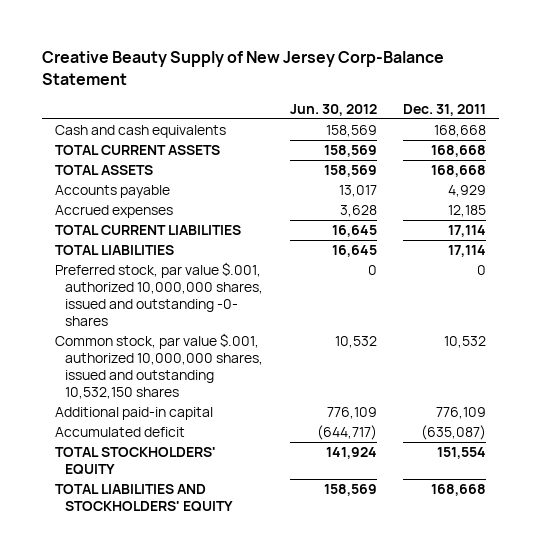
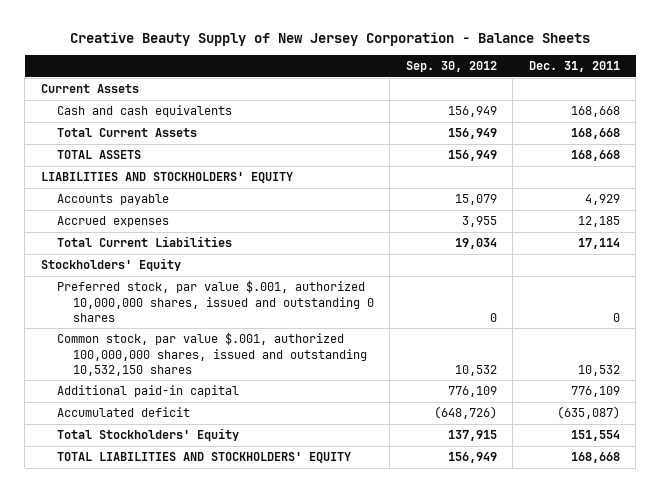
- Creative Beauty Supply of New Jersey Corp-Balance Statement
+ Creative Beauty Supply of New Jersey Corporation - Balance Sheets
- | Jun. 30, 2012 | Dec. 31, 2011
+ | Sep. 30, 2012 | Dec. 31, 2011
+ Current Assets
- TOTAL CURRENT ASSETS | 158,569 | 168,668
+ Total Current Assets | 156,949 | 168,668
+ LIABILITIES AND STOCKHOLDERS' EQUITY
- TOTAL CURRENT LIABILITIES | 16,645 | 17,114
- TOTAL LIABILITIES | 16,645 | 17,114
- Preferred stock, par value $.001, authorized 10,000,000 shares, issued and outstanding -0- shares | 0 | 0
- Common stock, par value $.001, authorized 10,000,000 shares, issued and outstanding 10,532,150 shares | 10,532 | 10,532
+ Total Current Liabilities | 19,034 | 17,114
+ Stockholders' Equity
+ Preferred stock, par value $.001, authorized 10,000,000 shares, issued and outstanding 0 shares | 0 | 0
+ Common stock, par value $.001, authorized 100,000,000 shares, issued and outstanding 10,532,150 shares | 10,532 | 10,532
- TOTAL STOCKHOLDERS' EQUITY | 141,924 | 151,554
+ Total Stockholders' Equity | 137,915 | 151,554

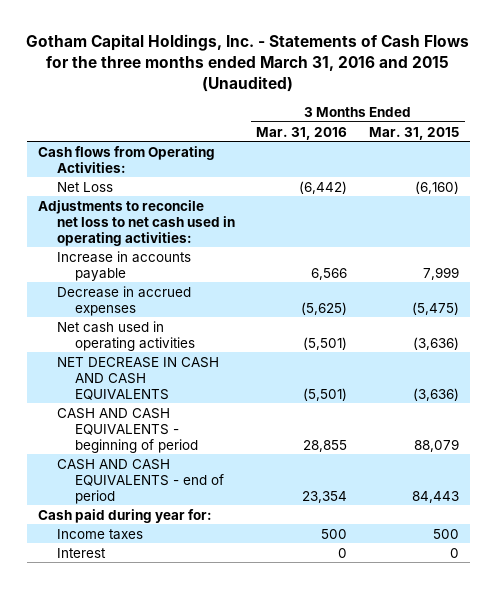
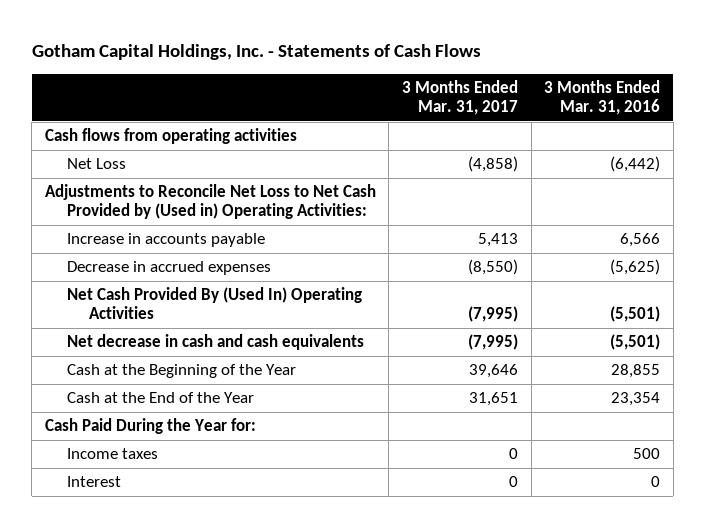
- Gotham Capital Holdings, Inc. - Statements of Cash Flows for the three months ended March 31, 2016 and 2015 (Unaudited)
+ Gotham Capital Holdings, Inc. - Statements of Cash Flows
- | 3 Months Ended Mar. 31, 2016 | 3 Months Ended Mar. 31, 2015
+ | 3 Months Ended Mar. 31, 2017 | 3 Months Ended Mar. 31, 2016
- Cash flows from Operating Activities:
+ Cash flows from operating activities
- Adjustments to reconcile net loss to net cash used in operating activities:
+ Adjustments to Reconcile Net Loss to Net Cash Provided by (Used in) Operating Activities:
- Net cash used in operating activities | (5,501) | (3,636)
- NET DECREASE IN CASH AND CASH EQUIVALENTS | (5,501) | (3,636)
- CASH AND CASH EQUIVALENTS - beginning of period | 28,855 | 88,079
- CASH AND CASH EQUIVALENTS - end of period | 23,354 | 84,443
- Cash paid during year for:
+ Net Cash Provided By (Used In) Operating Activities | (7,995) | (5,501)
+ Net decrease in cash and cash equivalents | (7,995) | (5,501)
+ Cash at the Beginning of the Year | 39,646 | 28,855
+ Cash at the End of the Year | 31,651 | 23,354
+ Cash Paid During the Year for:

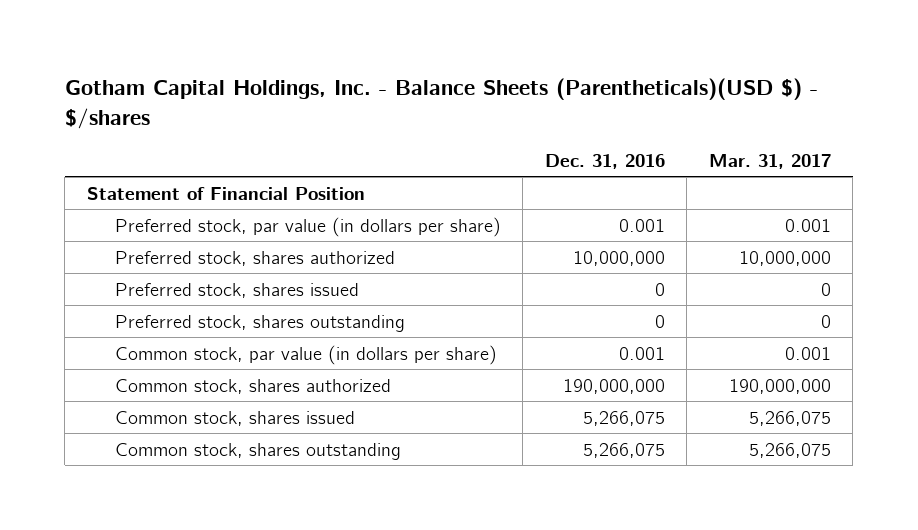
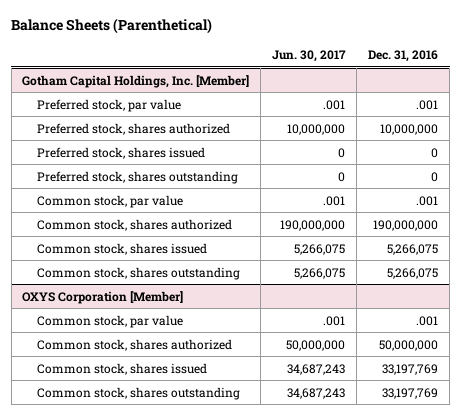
- Gotham Capital Holdings, Inc. - Balance Sheets (Parentheticals)(USD $) - $/shares
+ Balance Sheets (Parenthetical)
- | Dec. 31, 2016 | Mar. 31, 2017
+ | Jun. 30, 2017 | Dec. 31, 2016
- Statement of Financial Position
- Preferred stock, par value (in dollars per share) | 0.001 | 0.001
+ Gotham Capital Holdings, Inc. [Member]
+ Preferred stock, par value | .001 | .001
- Common stock, par value (in dollars per share) | 0.001 | 0.001
+ Common stock, par value | .001 | .001
+ OXYS Corporation [Member]
+ Common stock, par value | .001 | .001
+ Common stock, shares authorized | 50,000,000 | 50,000,000
+ Common stock, shares issued | 34,687,243 | 33,197,769
+ Common stock, shares outstanding | 34,687,243 | 33,197,769

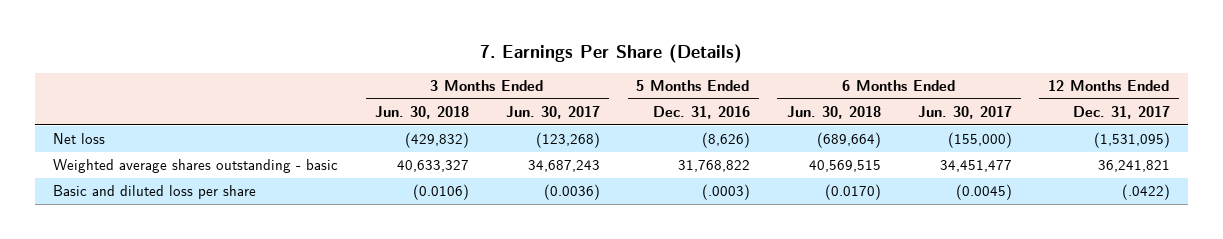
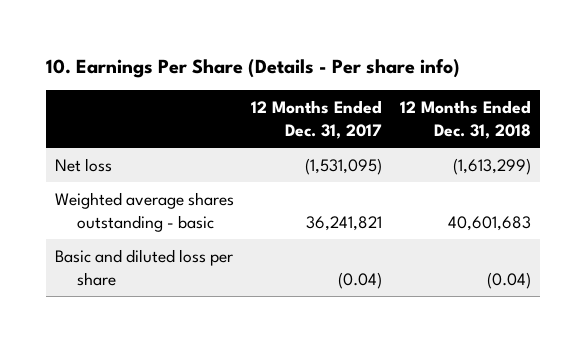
- 7. Earnings Per Share (Details)
+ 10. Earnings Per Share (Details - Per share info)
- | 3 Months Ended Jun. 30, 2018 | 3 Months Ended Jun. 30, 2017 | 5 Months Ended Dec. 31, 2016 | 6 Months Ended Jun. 30, 2018 | 6 Months Ended Jun. 30, 2017 | 12 Months Ended Dec. 31, 2017
+ | 12 Months Ended Dec. 31, 2017 | 12 Months Ended Dec. 31, 2018
- Basic and diluted loss per share | (0.0106) | (0.0036) | (.0003) | (0.0170) | (0.0045) | (.0422)
+ Basic and diluted loss per share | (0.04) | (0.04)

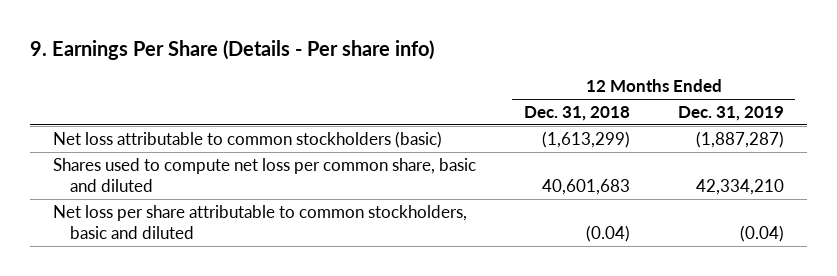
- 10. Earnings Per Share (Details - Per share info)
+ 9. Earnings Per Share (Details - Per share info)
- | 12 Months Ended Dec. 31, 2017 | 12 Months Ended Dec. 31, 2018
+ | 12 Months Ended Dec. 31, 2018 | 12 Months Ended Dec. 31, 2019
- Net loss | (1,531,095) | (1,613,299)
- Weighted average shares outstanding - basic | 36,241,821 | 40,601,683
- Basic and diluted loss per share | (0.04) | (0.04)
+ Net loss attributable to common stockholders (basic) | (1,613,299) | (1,887,287)
+ Shares used to compute net loss per common share, basic and diluted | 40,601,683 | 42,334,210
+ Net loss per share attributable to common stockholders, basic and diluted | (0.04) | (0.04)

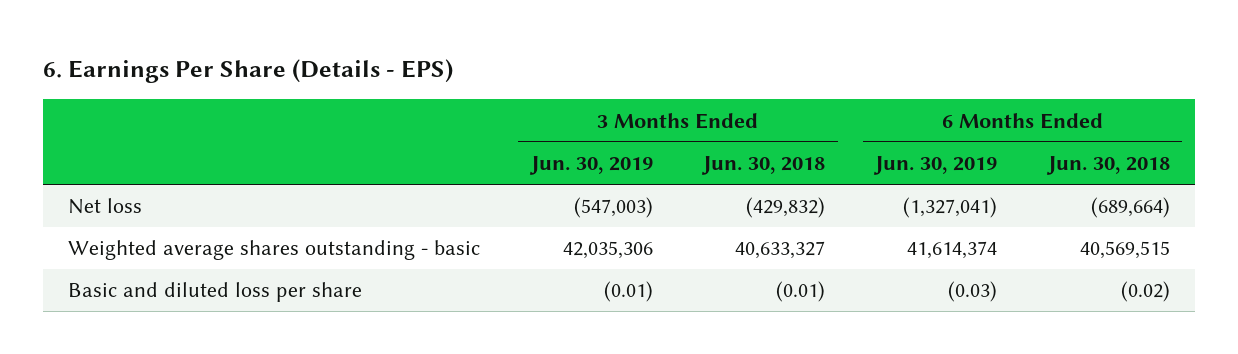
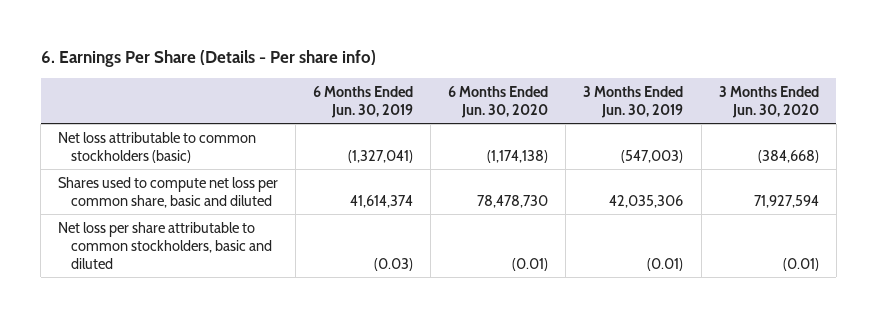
- 6. Earnings Per Share (Details - EPS)
+ 6. Earnings Per Share (Details - Per share info)
- | 3 Months Ended Jun. 30, 2019 | 3 Months Ended Jun. 30, 2018 | 6 Months Ended Jun. 30, 2019 | 6 Months Ended Jun. 30, 2018
+ | 6 Months Ended Jun. 30, 2019 | 6 Months Ended Jun. 30, 2020 | 3 Months Ended Jun. 30, 2019 | 3 Months Ended Jun. 30, 2020
- Net loss | (547,003) | (429,832) | (1,327,041) | (689,664)
- Weighted average shares outstanding - basic | 42,035,306 | 40,633,327 | 41,614,374 | 40,569,515
- Basic and diluted loss per share | (0.01) | (0.01) | (0.03) | (0.02)
+ Net loss attributable to common stockholders (basic) | (1,327,041) | (1,174,138) | (547,003) | (384,668)
+ Shares used to compute net loss per common share, basic and diluted | 41,614,374 | 78,478,730 | 42,035,306 | 71,927,594
+ Net loss per share attributable to common stockholders, basic and diluted | (0.03) | (0.01) | (0.01) | (0.01)

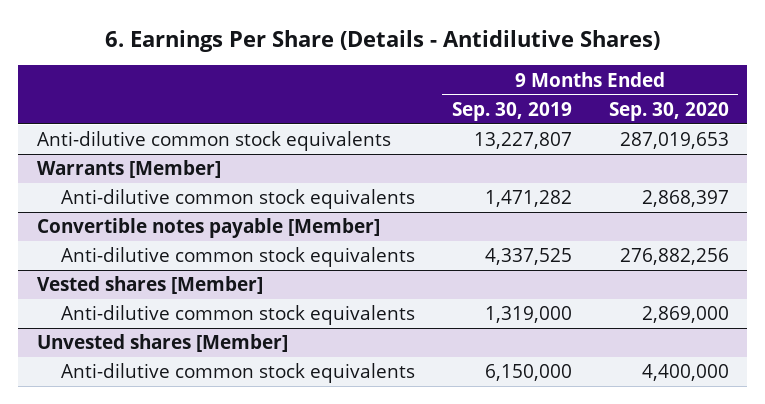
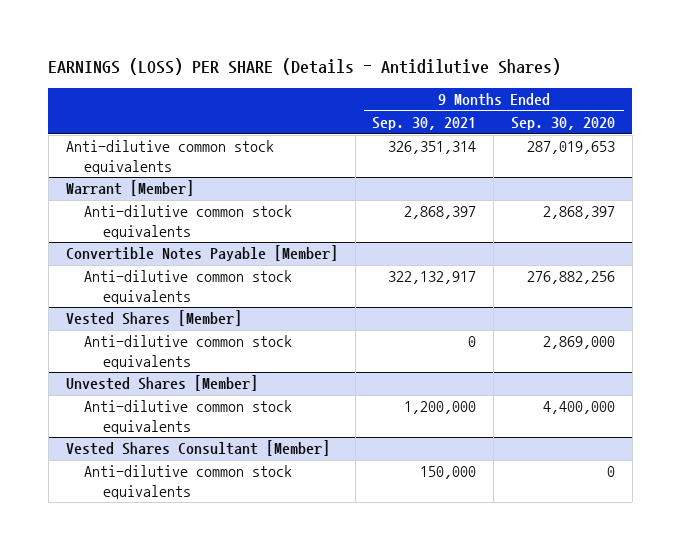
- 6. Earnings Per Share (Details - Antidilutive Shares)
+ EARNINGS (LOSS) PER SHARE (Details - Antidilutive Shares)
- | 9 Months Ended Sep. 30, 2019 | 9 Months Ended Sep. 30, 2020
+ | 9 Months Ended Sep. 30, 2021 | 9 Months Ended Sep. 30, 2020
- Warrants [Member]
+ Warrant [Member]
- Convertible notes payable [Member]
+ Convertible Notes Payable [Member]
- Vested shares [Member]
+ Vested Shares [Member]
- Unvested shares [Member]
+ Unvested Shares [Member]
+ Vested Shares Consultant [Member]
+ Anti-dilutive common stock equivalents | 150,000 | 0

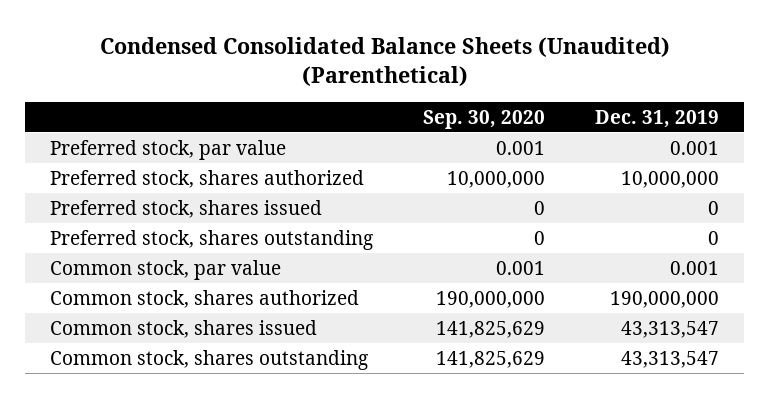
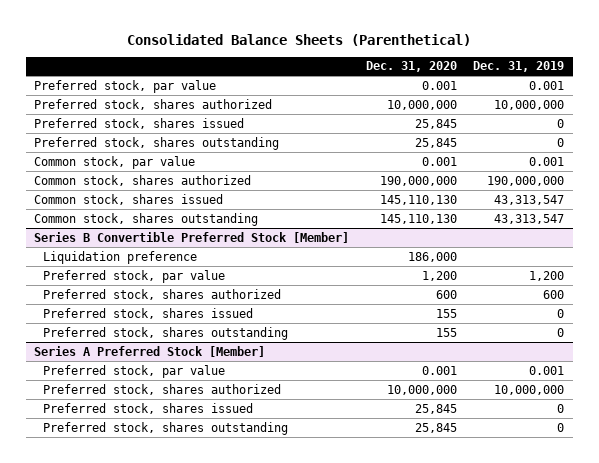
- Condensed Consolidated Balance Sheets (Unaudited) (Parenthetical)
+ Consolidated Balance Sheets (Parenthetical)
- | Sep. 30, 2020 | Dec. 31, 2019
+ | Dec. 31, 2020 | Dec. 31, 2019
+ Series B Convertible Preferred Stock [Member]
+ Liquidation preference | 186,000 |
+ Preferred stock, par value | 1,200 | 1,200
+ Preferred stock, shares authorized | 600 | 600
+ Preferred stock, shares issued | 155 | 0
+ Preferred stock, shares outstanding | 155 | 0
+ Series A Preferred Stock [Member]
+ Preferred stock, par value | 0.001 | 0.001
+ Preferred stock, shares authorized | 10,000,000 | 10,000,000
+ Preferred stock, shares issued | 25,845 | 0
+ Preferred stock, shares outstanding | 25,845 | 0

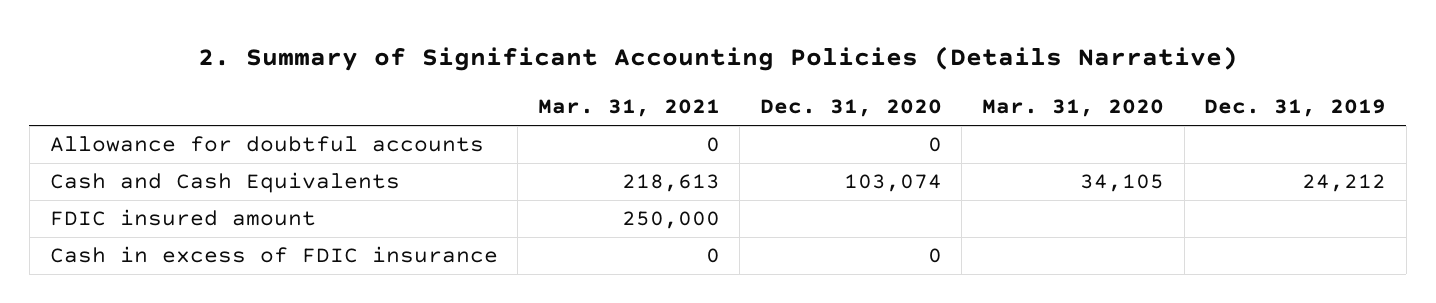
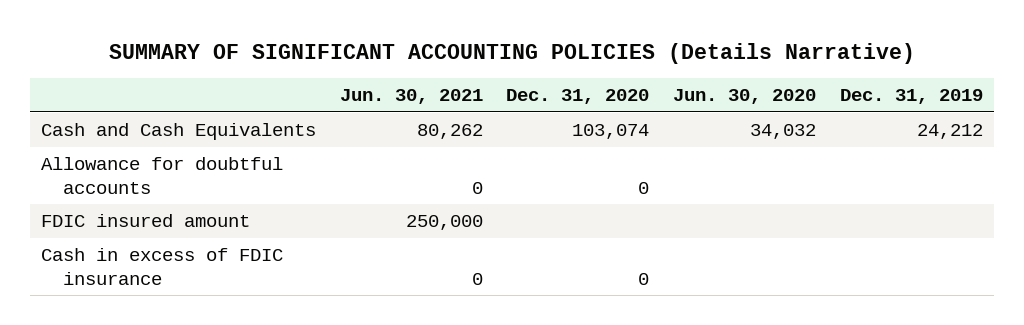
- 2. Summary of Significant Accounting Policies (Details Narrative)
+ SUMMARY OF SIGNIFICANT ACCOUNTING POLICIES (Details Narrative)
- | Mar. 31, 2021 | Dec. 31, 2020 | Mar. 31, 2020 | Dec. 31, 2019
+ | Jun. 30, 2021 | Dec. 31, 2020 | Jun. 30, 2020 | Dec. 31, 2019
moved down: Allowance for doubtful accounts | 0 | 0 | |

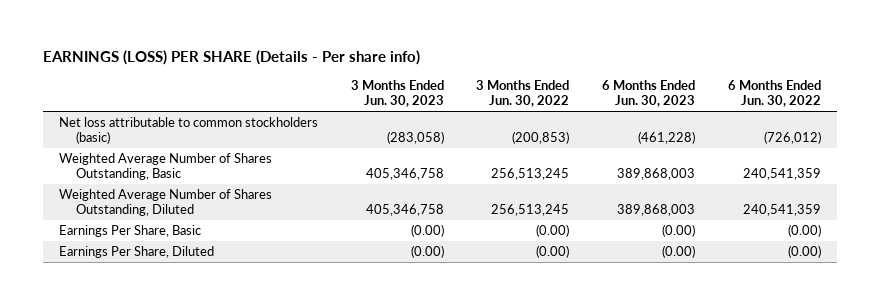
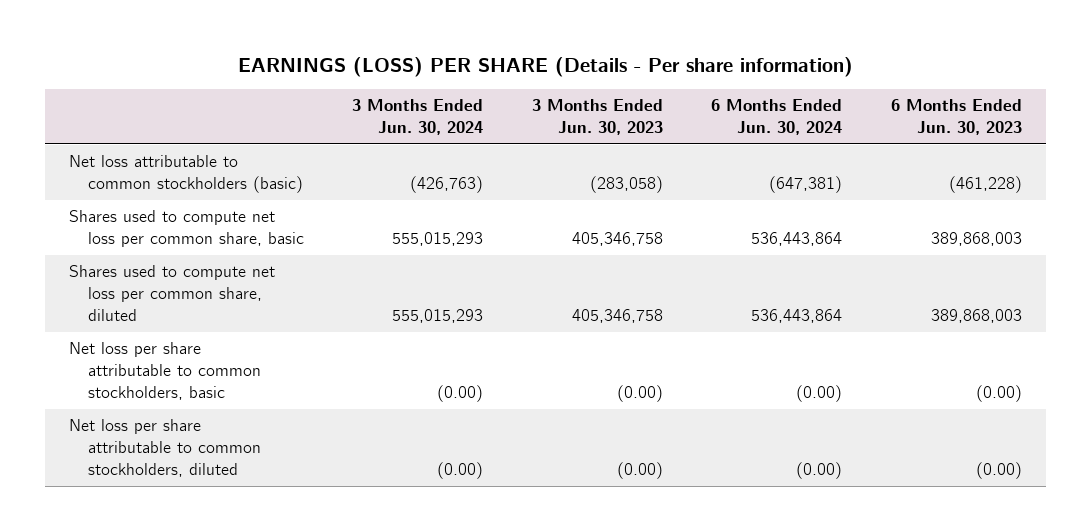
- EARNINGS (LOSS) PER SHARE (Details - Per share info)
+ EARNINGS (LOSS) PER SHARE (Details - Per share information)
- | 3 Months Ended Jun. 30, 2023 | 3 Months Ended Jun. 30, 2022 | 6 Months Ended Jun. 30, 2023 | 6 Months Ended Jun. 30, 2022
+ | 3 Months Ended Jun. 30, 2024 | 3 Months Ended Jun. 30, 2023 | 6 Months Ended Jun. 30, 2024 | 6 Months Ended Jun. 30, 2023
- Weighted Average Number of Shares Outstanding, Basic | 405,346,758 | 256,513,245 | 389,868,003 | 240,541,359
- Weighted Average Number of Shares Outstanding, Diluted | 405,346,758 | 256,513,245 | 389,868,003 | 240,541,359
- Earnings Per Share, Basic | (0.00) | (0.00) | (0.00) | (0.00)
- Earnings Per Share, Diluted | (0.00) | (0.00) | (0.00) | (0.00)
+ Shares used to compute net loss per common share, basic | 555,015,293 | 405,346,758 | 536,443,864 | 389,868,003
+ Shares used to compute net loss per common share, diluted | 555,015,293 | 405,346,758 | 536,443,864 | 389,868,003
+ Net loss per share attributable to common stockholders, basic | (0.00) | (0.00) | (0.00) | (0.00)
+ Net loss per share attributable to common stockholders, diluted | (0.00) | (0.00) | (0.00) | (0.00)

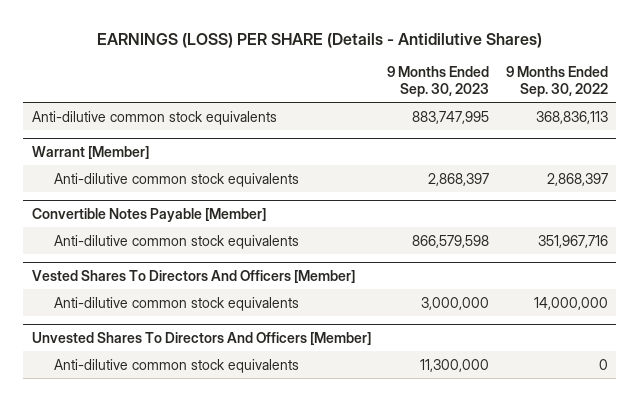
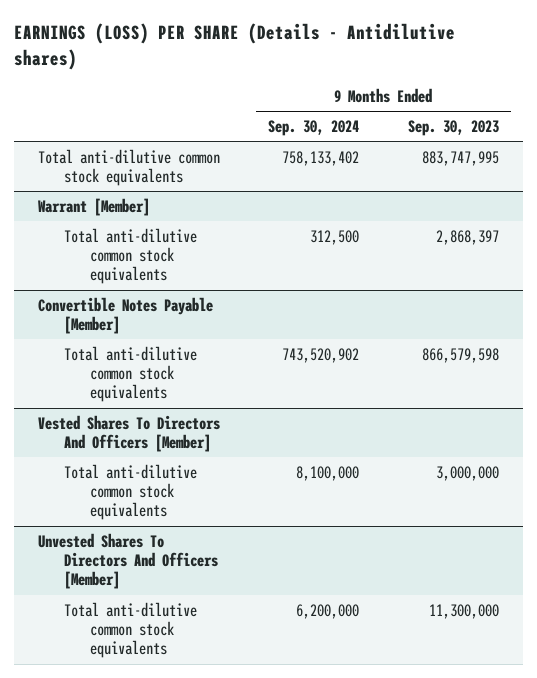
- EARNINGS (LOSS) PER SHARE (Details - Antidilutive Shares)
+ EARNINGS (LOSS) PER SHARE (Details - Antidilutive shares)
- | 9 Months Ended Sep. 30, 2023 | 9 Months Ended Sep. 30, 2022
+ | 9 Months Ended Sep. 30, 2024 | 9 Months Ended Sep. 30, 2023
- Anti-dilutive common stock equivalents | 883,747,995 | 368,836,113
+ Total anti-dilutive common stock equivalents | 758,133,402 | 883,747,995
@ Warrant [Member]
- Anti-dilutive common stock equivalents | 2,868,397 | 2,868,397
+ Total anti-dilutive common stock equivalents | 312,500 | 2,868,397
@ Convertible Notes Payable [Member]
- Anti-dilutive common stock equivalents | 866,579,598 | 351,967,716
+ Total anti-dilutive common stock equivalents | 743,520,902 | 866,579,598
@ Vested Shares To Directors And Officers [Member]
- Anti-dilutive common stock equivalents | 3,000,000 | 14,000,000
+ Total anti-dilutive common stock equivalents | 8,100,000 | 3,000,000
@ Unvested Shares To Directors And Officers [Member]
- Anti-dilutive common stock equivalents | 11,300,000 | 0
+ Total anti-dilutive common stock equivalents | 6,200,000 | 11,300,000

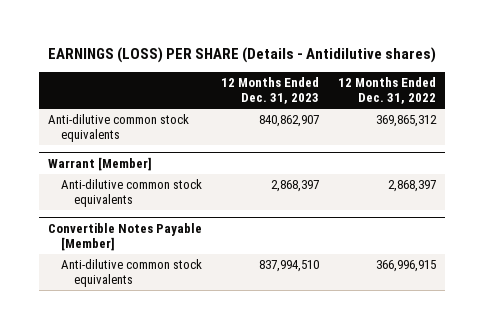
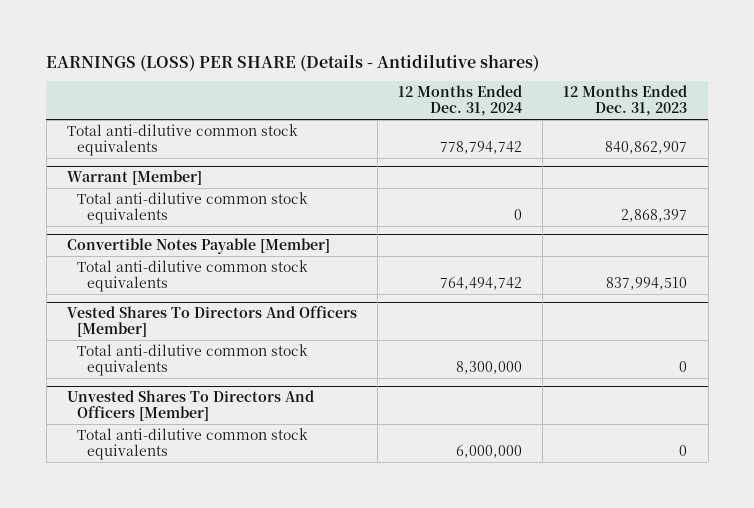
- | 12 Months Ended Dec. 31, 2023 | 12 Months Ended Dec. 31, 2022
+ | 12 Months Ended Dec. 31, 2024 | 12 Months Ended Dec. 31, 2023
- Anti-dilutive common stock equivalents | 840,862,907 | 369,865,312
+ Total anti-dilutive common stock equivalents | 778,794,742 | 840,862,907
@ Warrant [Member]
- Anti-dilutive common stock equivalents | 2,868,397 | 2,868,397
+ Total anti-dilutive common stock equivalents | 0 | 2,868,397
@ Convertible Notes Payable [Member]
- Anti-dilutive common stock equivalents | 837,994,510 | 366,996,915
+ Total anti-dilutive common stock equivalents | 764,494,742 | 837,994,510
+ Vested Shares To Directors And Officers [Member]
+ Total anti-dilutive common stock equivalents | 8,300,000 | 0
+ Unvested Shares To Directors And Officers [Member]
+ Total anti-dilutive common stock equivalents | 6,000,000 | 0

